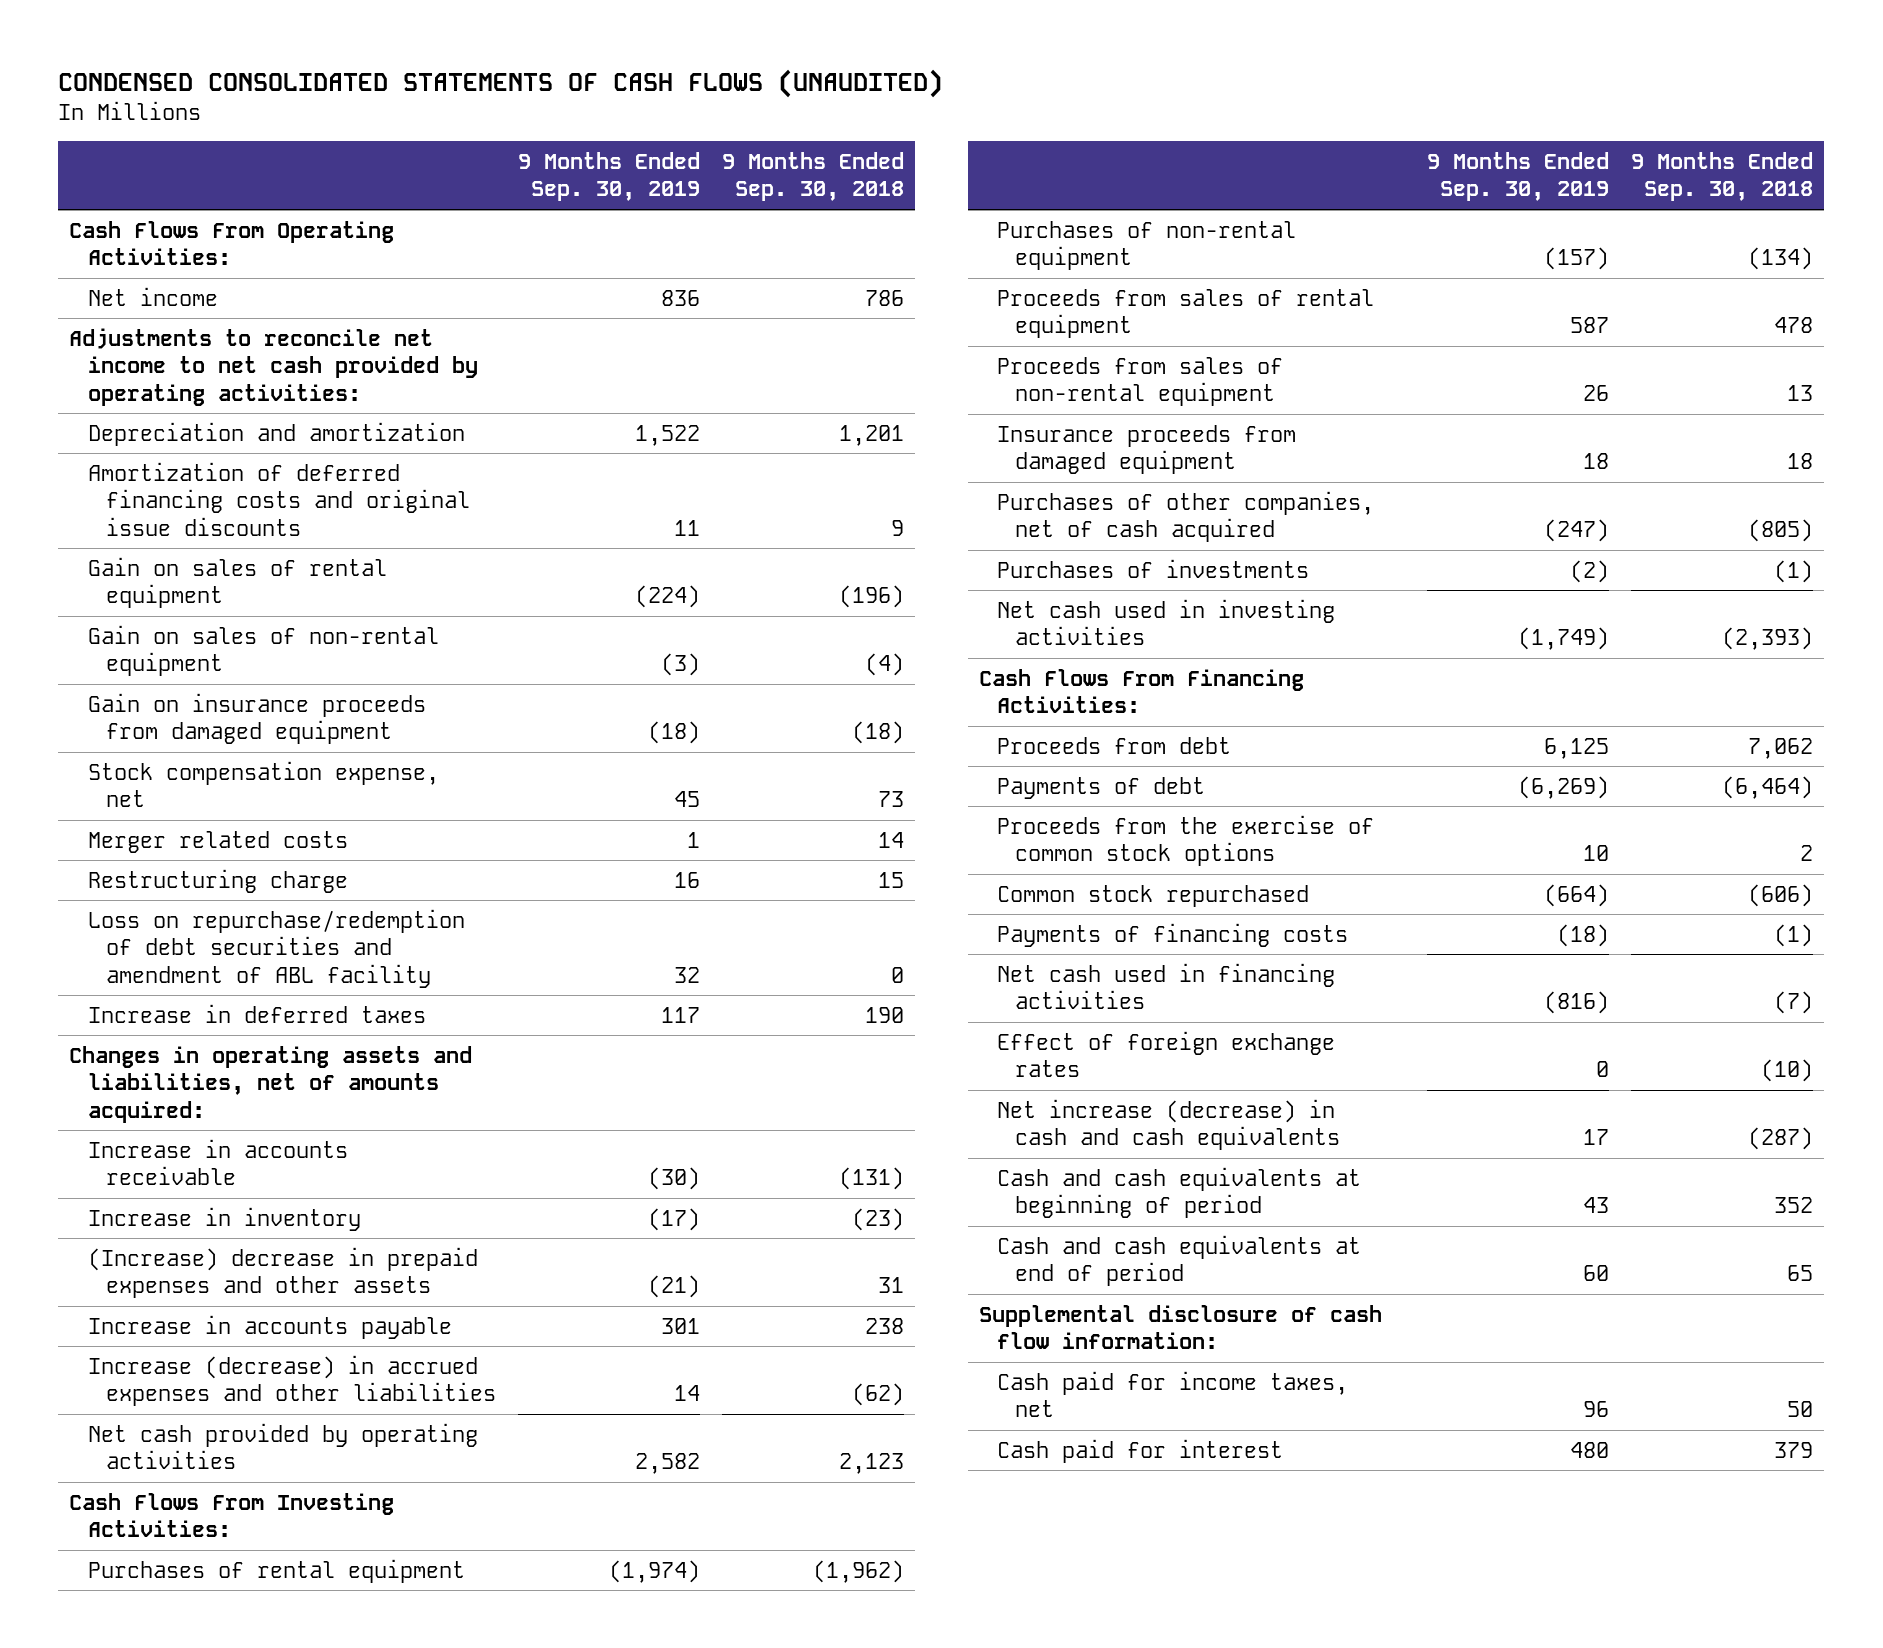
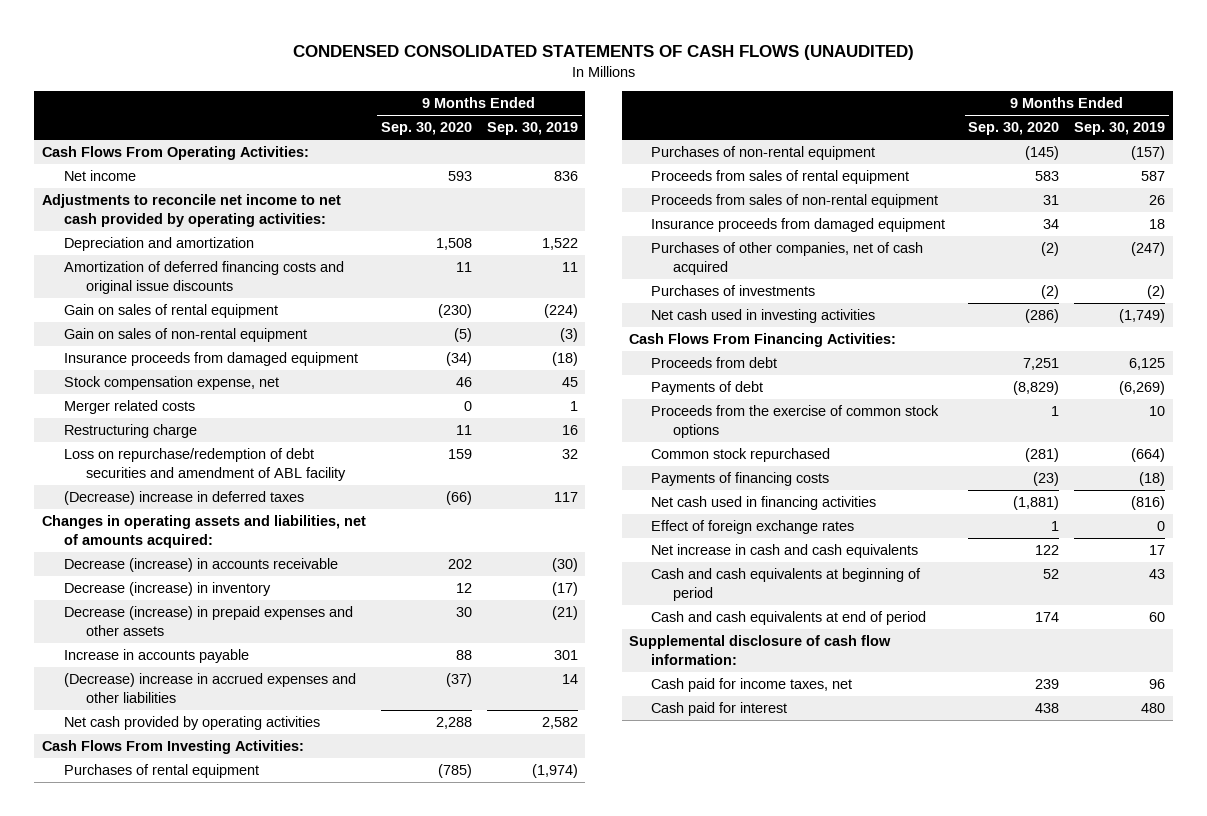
- | 9 Months Ended Sep. 30, 2019 | 9 Months Ended Sep. 30, 2018
+ | 9 Months Ended Sep. 30, 2020 | 9 Months Ended Sep. 30, 2019
- Gain on insurance proceeds from damaged equipment | (18) | (18)
+ Insurance proceeds from damaged equipment | (34) | (18)
- Increase in deferred taxes | 117 | 190
+ (Decrease) increase in deferred taxes | (66) | 117
- Increase in accounts receivable | (30) | (131)
- Increase in inventory | (17) | (23)
- (Increase) decrease in prepaid expenses and other assets | (21) | 31
+ Decrease (increase) in accounts receivable | 202 | (30)
+ Decrease (increase) in inventory | 12 | (17)
+ Decrease (increase) in prepaid expenses and other assets | 30 | (21)
- Increase (decrease) in accrued expenses and other liabilities | 14 | (62)
+ (Decrease) increase in accrued expenses and other liabilities | (37) | 14
- Net increase (decrease) in cash and cash equivalents | 17 | (287)
+ Net increase in cash and cash equivalents | 122 | 17

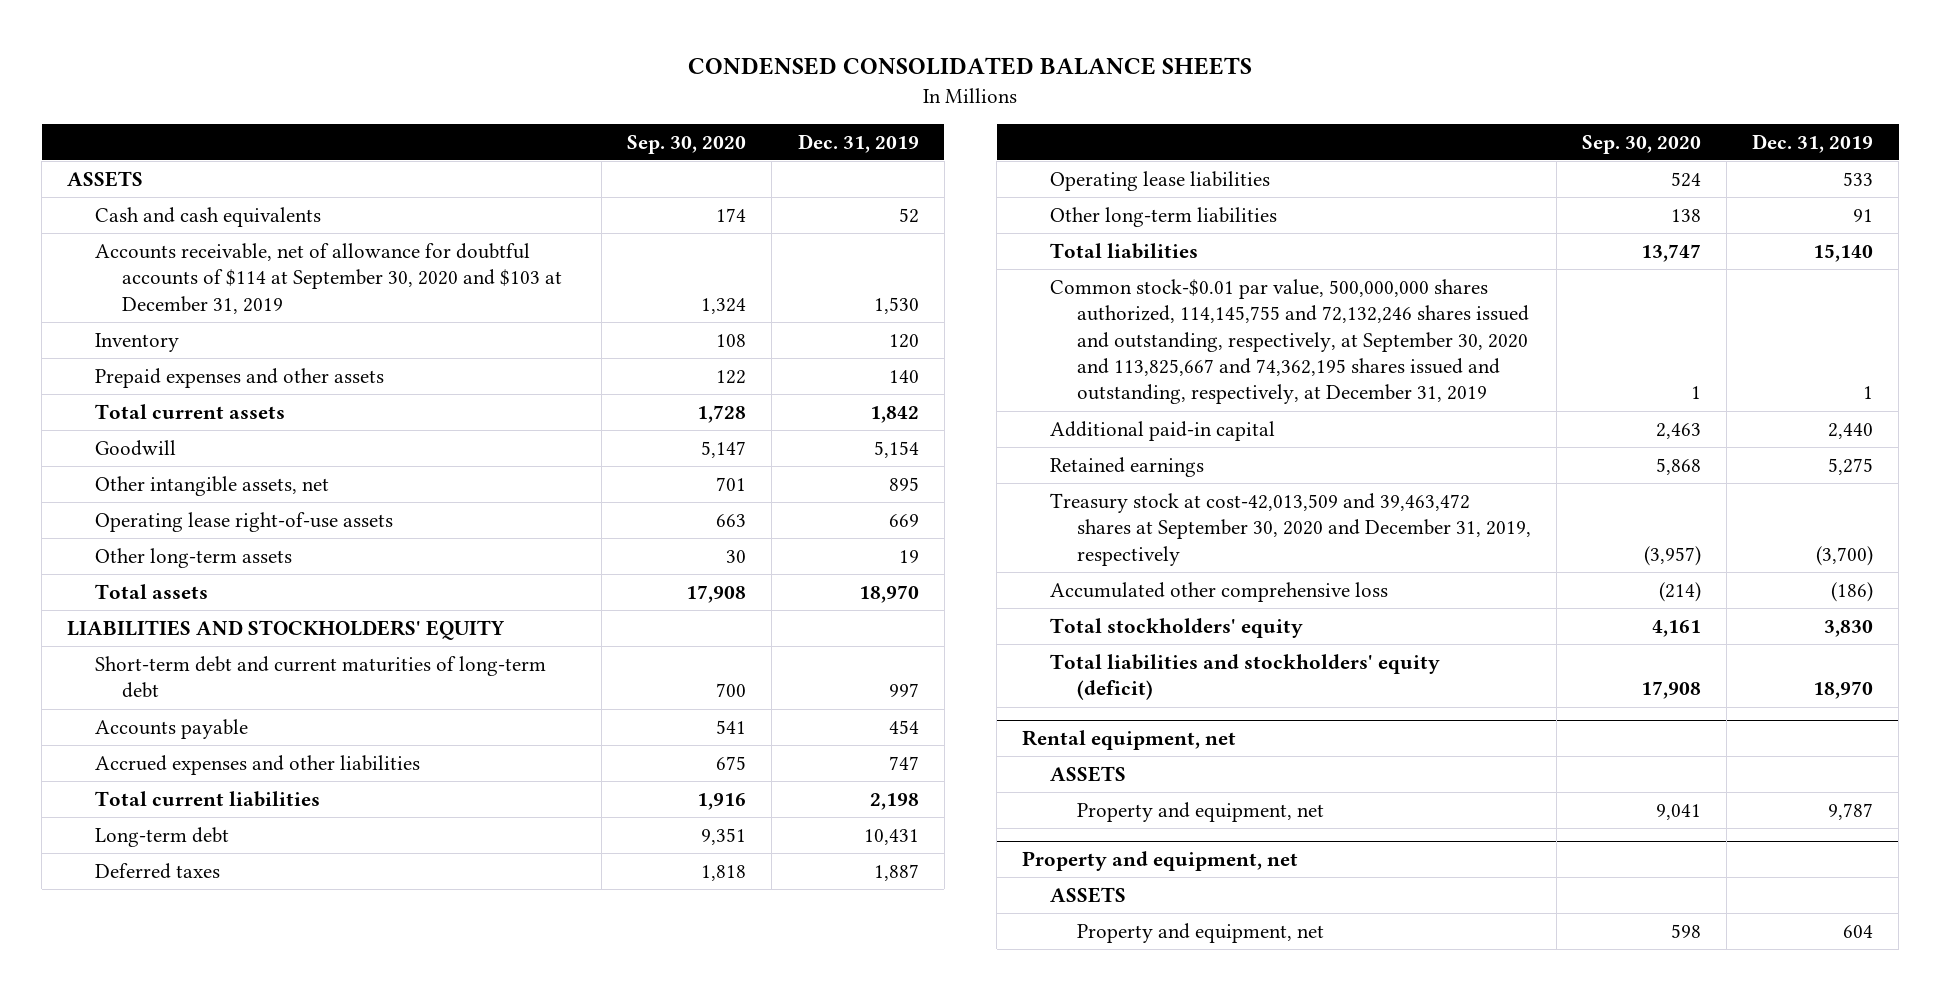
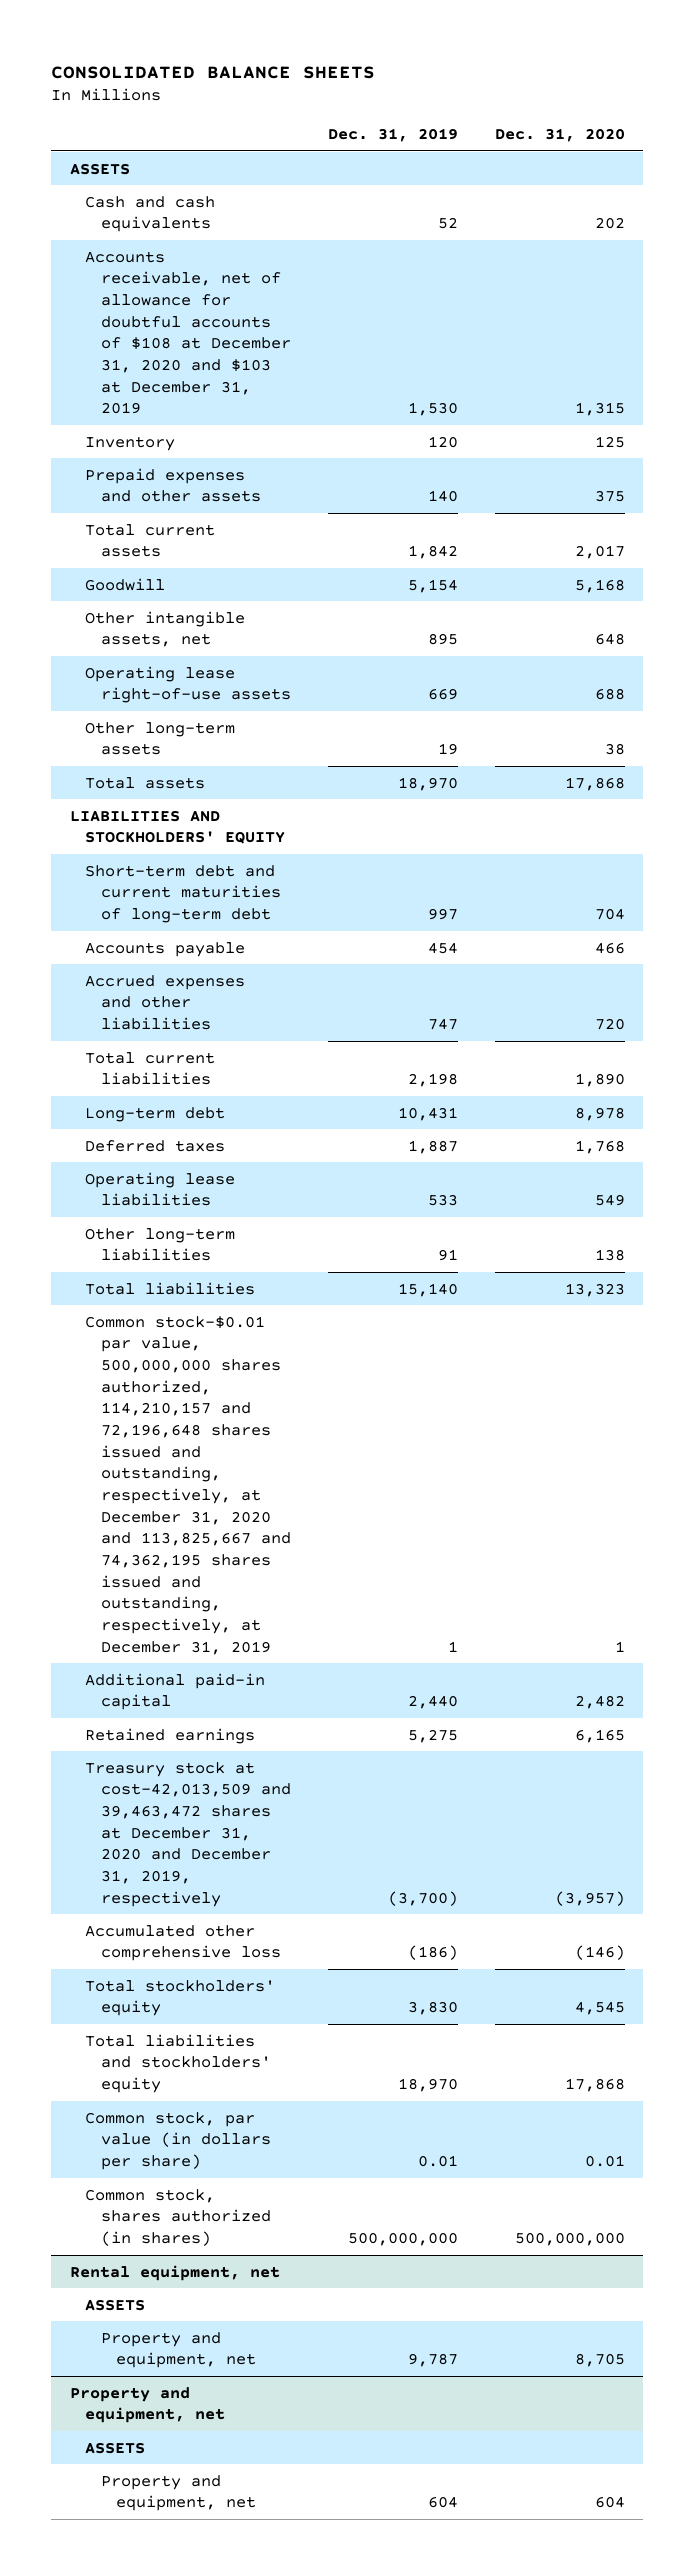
- CONDENSED CONSOLIDATED BALANCE SHEETS
+ CONSOLIDATED BALANCE SHEETS
- | Sep. 30, 2020 | Dec. 31, 2019
+ | Dec. 31, 2019 | Dec. 31, 2020
- Accounts receivable, net of allowance for doubtful accounts of $114 at September 30, 2020 and $103 at December 31, 2019 | 1,324 | 1,530
+ Accounts receivable, net of allowance for doubtful accounts of $108 at December 31, 2020 and $103 at December 31, 2019 | 1,530 | 1,315
- Common stock-$0.01 par value, 500,000,000 shares authorized, 114,145,755 and 72,132,246 shares issued and outstanding, respectively, at September 30, 2020 and 113,825,667 and 74,362,195 shares issued and outstanding, respectively, at December 31, 2019 | 1 | 1
+ Common stock-$0.01 par value, 500,000,000 shares authorized, 114,210,157 and 72,196,648 shares issued and outstanding, respectively, at December 31, 2020 and 113,825,667 and 74,362,195 shares issued and outstanding, respectively, at December 31, 2019 | 1 | 1
- Treasury stock at cost-42,013,509 and 39,463,472 shares at September 30, 2020 and December 31, 2019, respectively | (3,957) | (3,700)
+ Treasury stock at cost-42,013,509 and 39,463,472 shares at December 31, 2020 and December 31, 2019, respectively | (3,700) | (3,957)
- Total liabilities and stockholders' equity (deficit) | 17,908 | 18,970
+ Total liabilities and stockholders' equity | 18,970 | 17,868
+ Common stock, par value (in dollars per share) | 0.01 | 0.01
+ Common stock, shares authorized (in shares) | 500,000,000 | 500,000,000

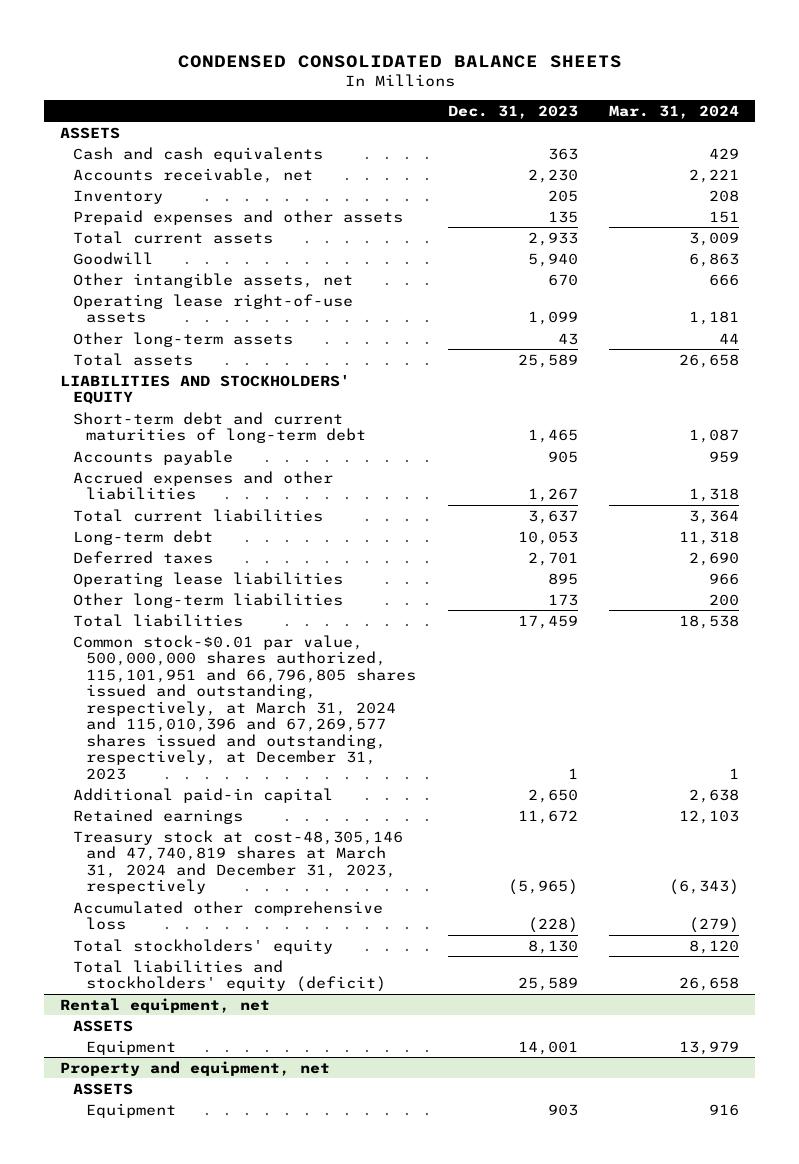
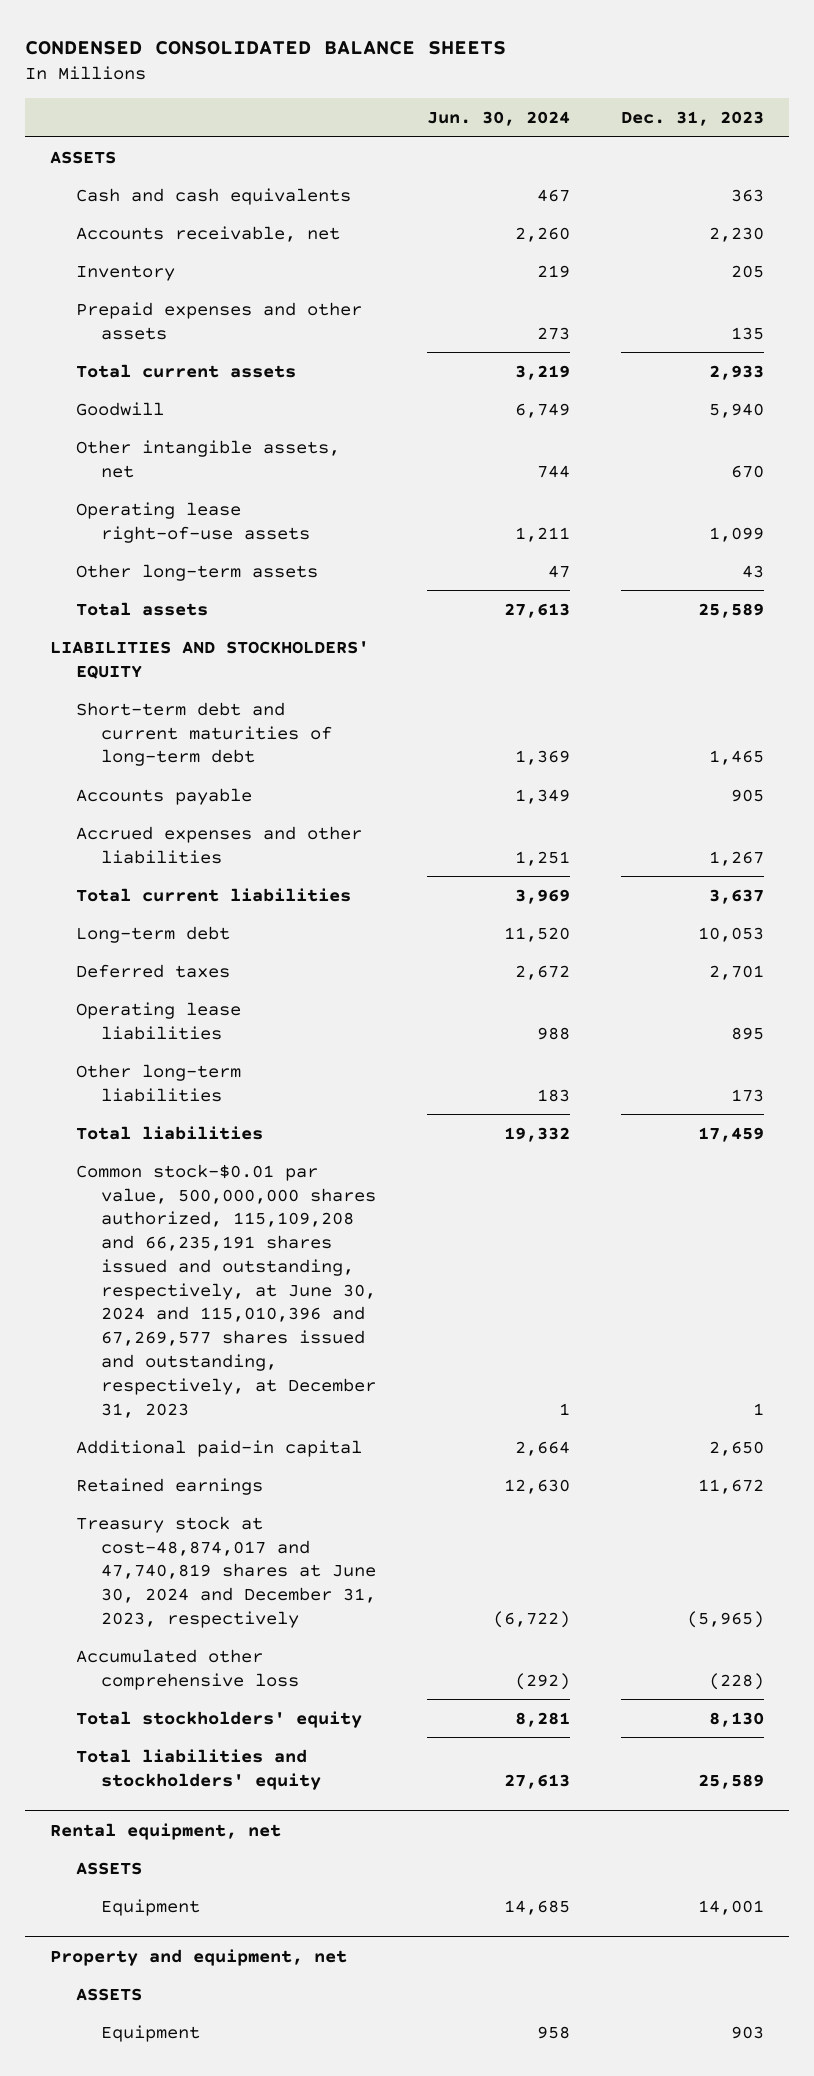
- | Dec. 31, 2023 | Mar. 31, 2024
+ | Jun. 30, 2024 | Dec. 31, 2023
- Common stock-$0.01 par value, 500,000,000 shares authorized, 115,101,951 and 66,796,805 shares issued and outstanding, respectively, at March 31, 2024 and 115,010,396 and 67,269,577 shares issued and outstanding, respectively, at December 31, 2023 | 1 | 1
+ Common stock-$0.01 par value, 500,000,000 shares authorized, 115,109,208 and 66,235,191 shares issued and outstanding, respectively, at June 30, 2024 and 115,010,396 and 67,269,577 shares issued and outstanding, respectively, at December 31, 2023 | 1 | 1
- Treasury stock at cost-48,305,146 and 47,740,819 shares at March 31, 2024 and December 31, 2023, respectively | (5,965) | (6,343)
+ Treasury stock at cost-48,874,017 and 47,740,819 shares at June 30, 2024 and December 31, 2023, respectively | (6,722) | (5,965)
- Total liabilities and stockholders' equity (deficit) | 25,589 | 26,658
+ Total liabilities and stockholders' equity | 27,613 | 25,589

